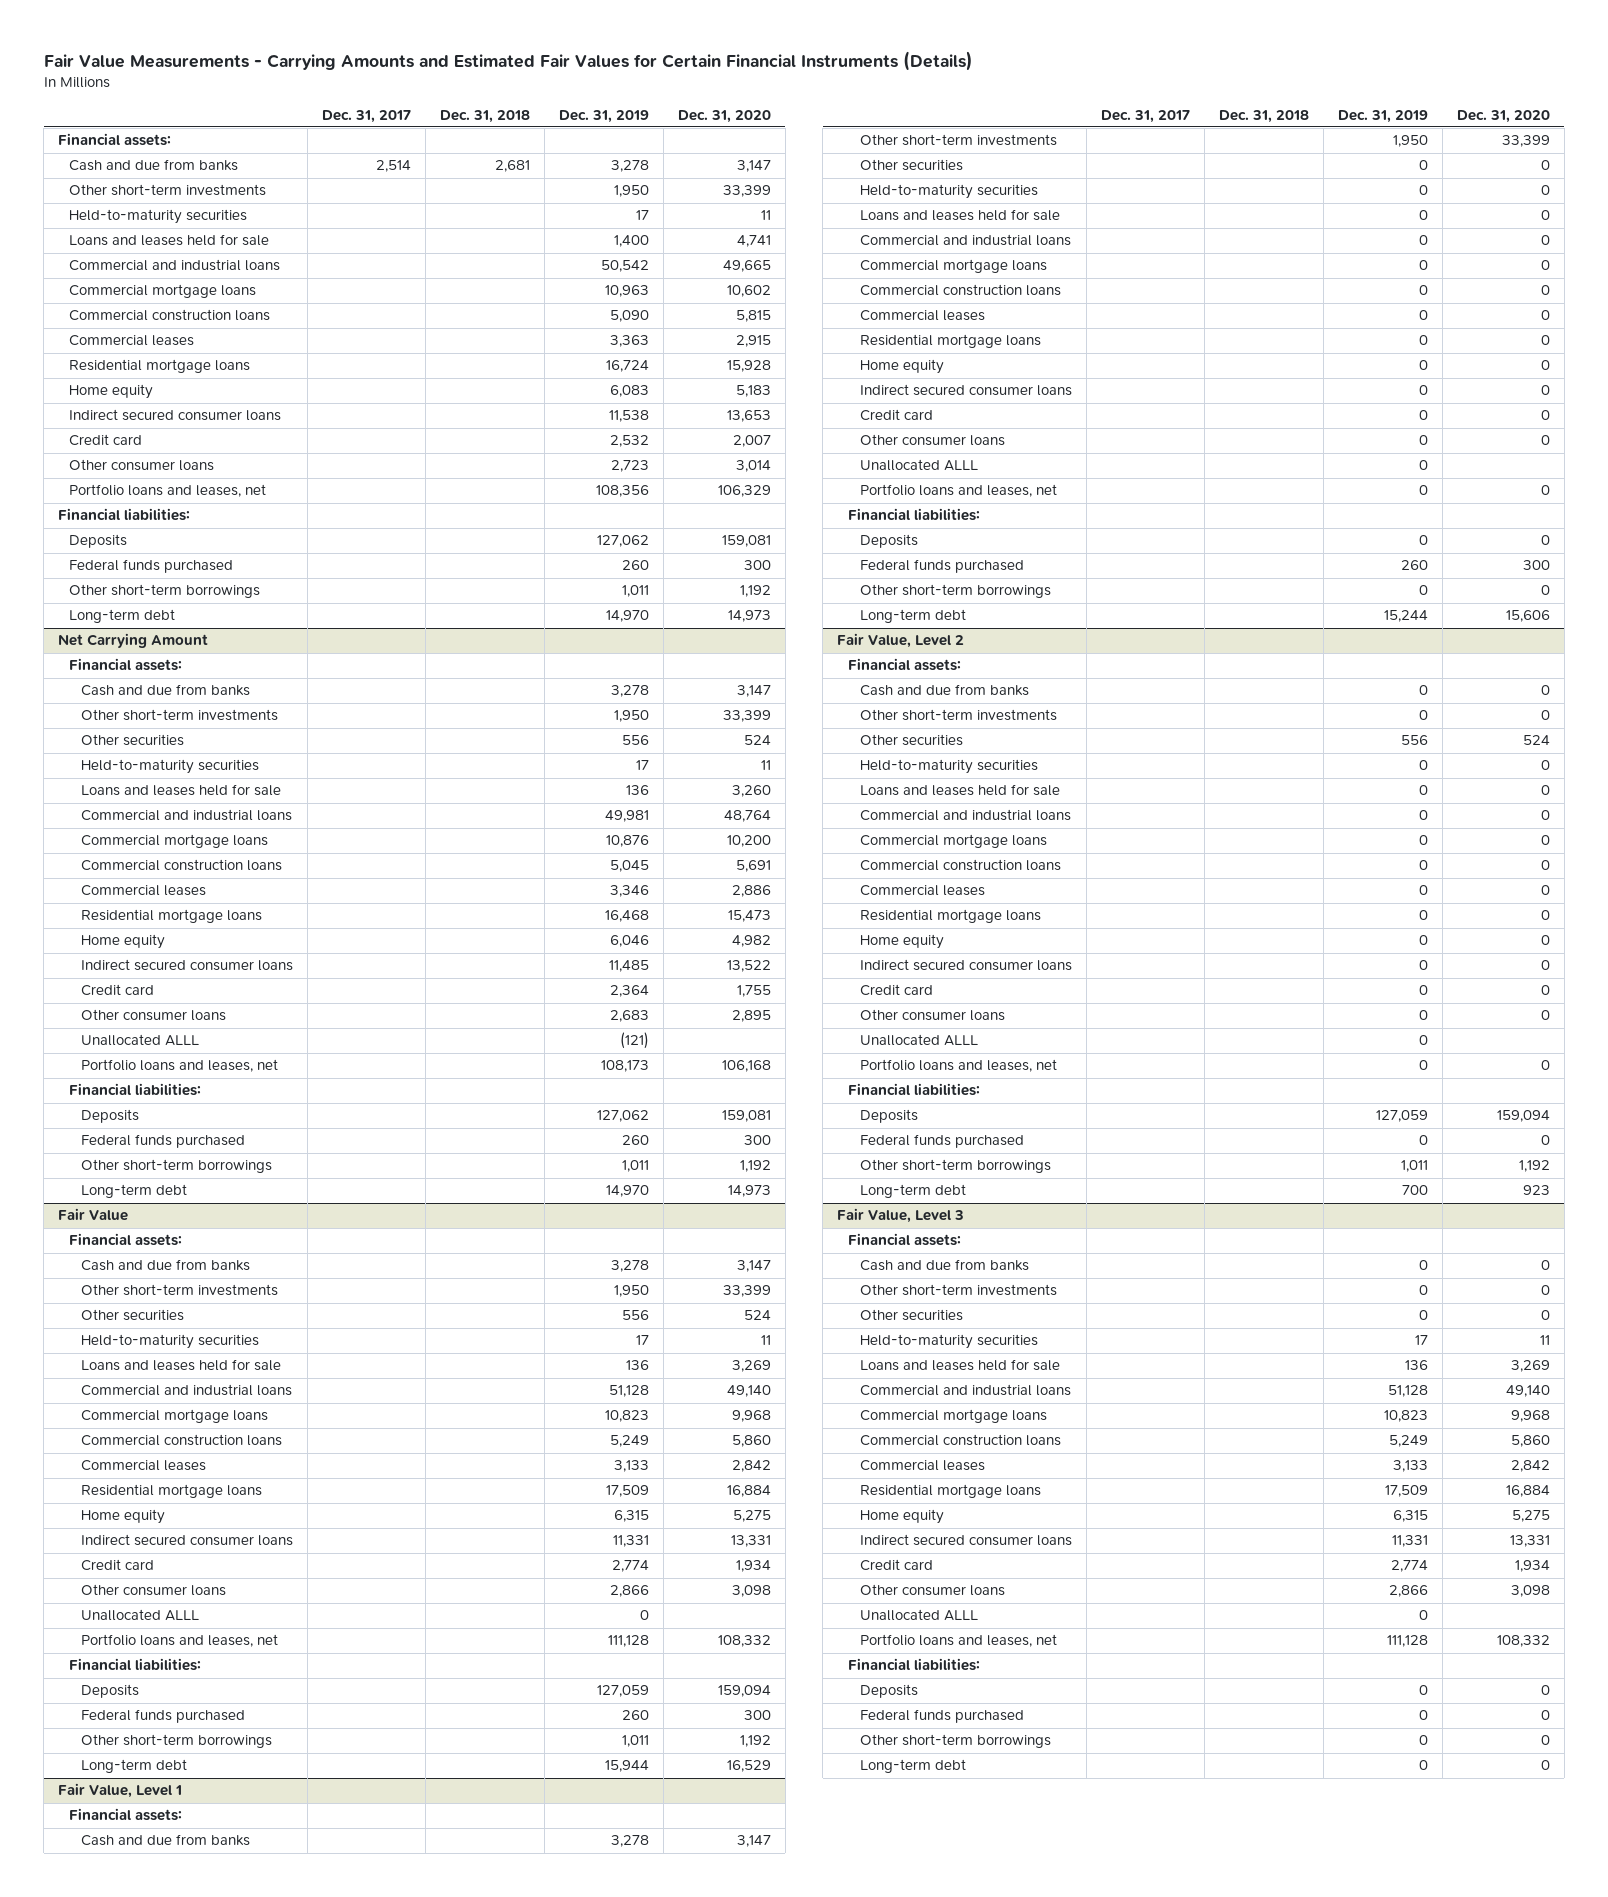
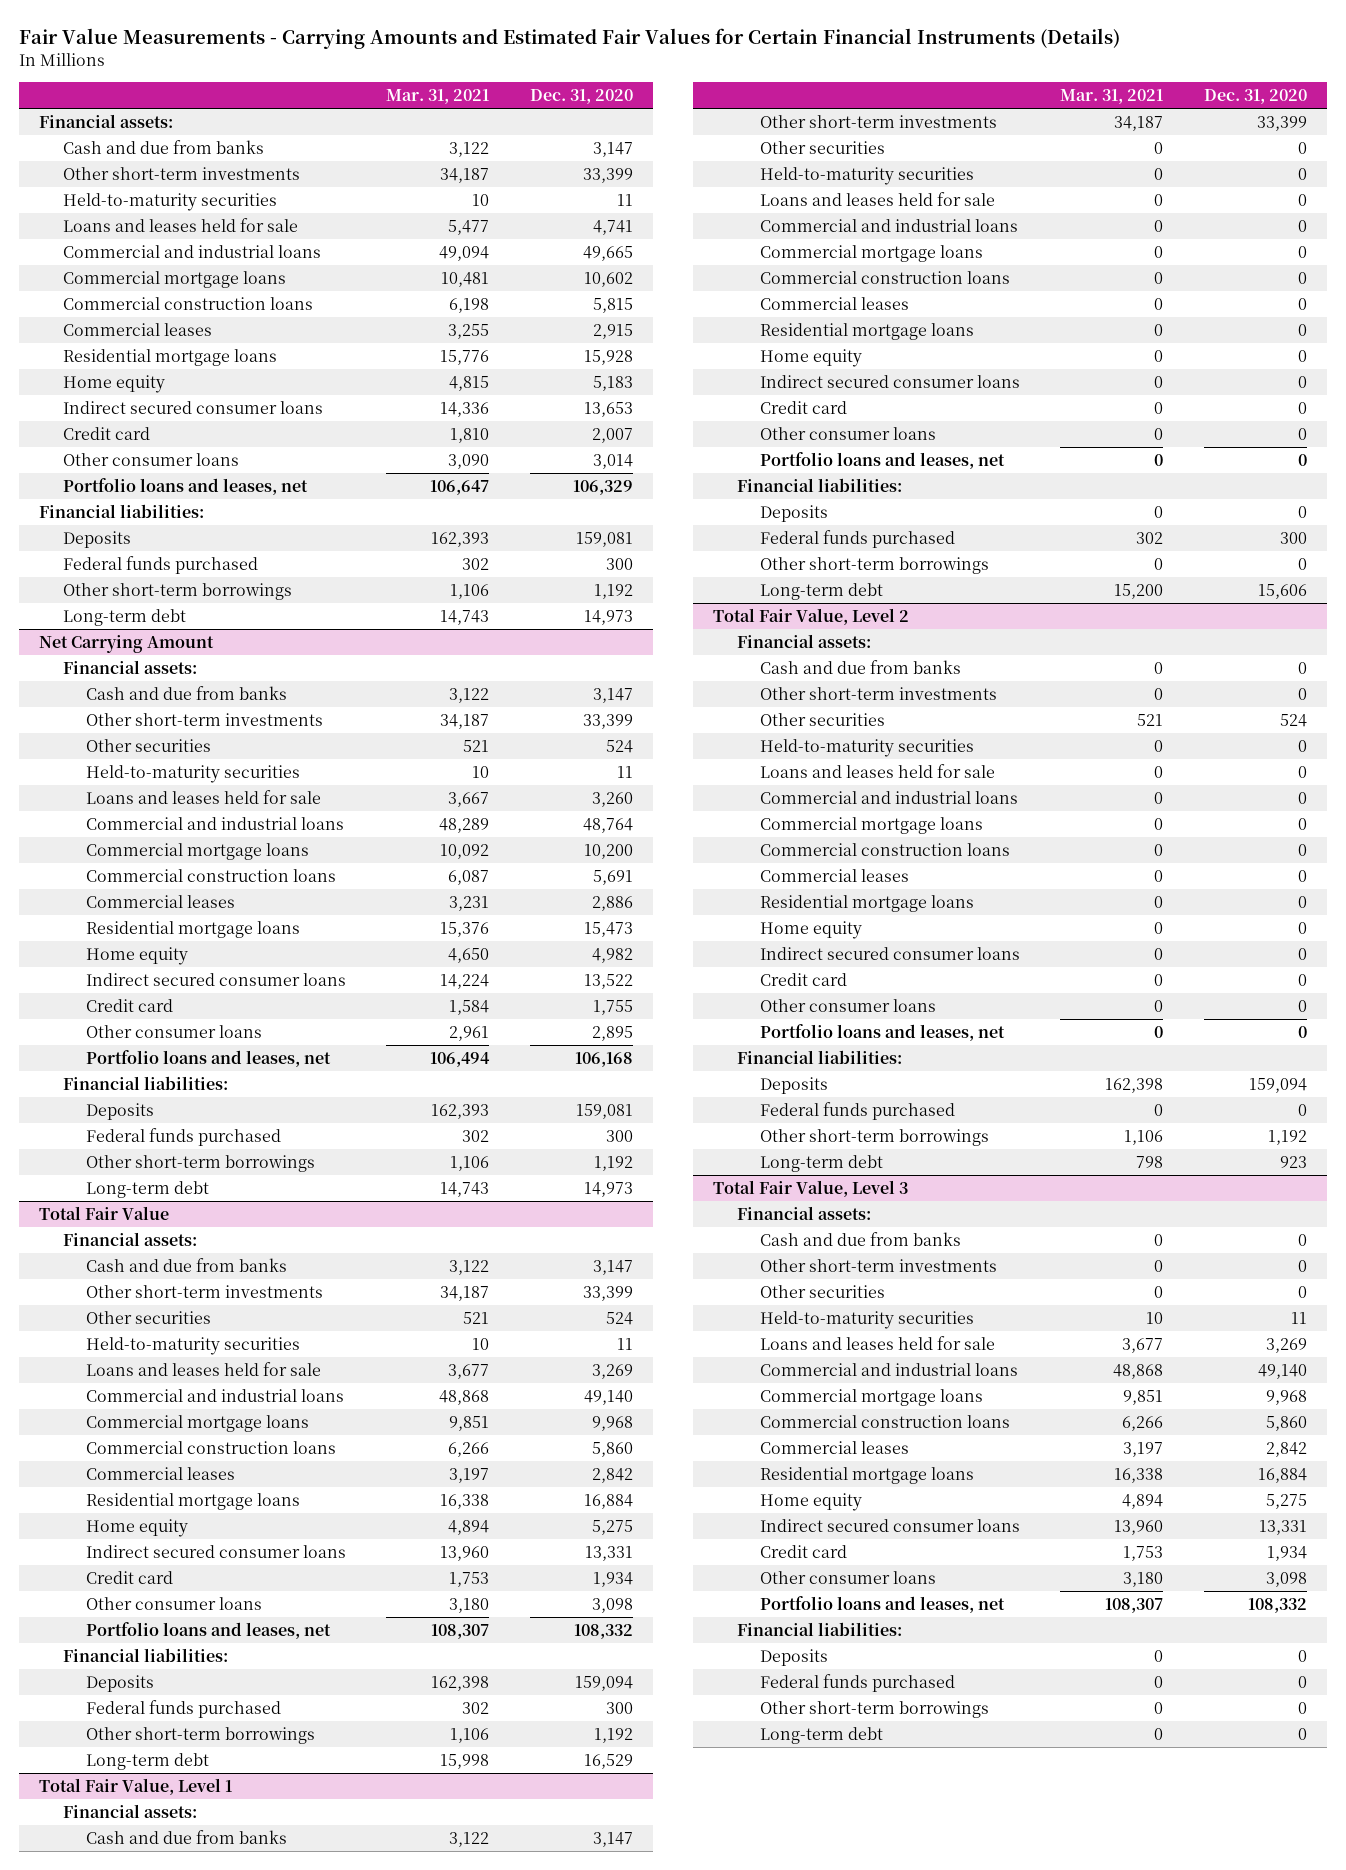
- | Dec. 31, 2017 | Dec. 31, 2018 | Dec. 31, 2019 | Dec. 31, 2020
+ | Mar. 31, 2021 | Dec. 31, 2020
@ Net Carrying Amount
- Unallocated ALLL | | | (121) |
- Fair Value
+ Total Fair Value
- Unallocated ALLL | | | 0 |
- Fair Value, Level 1
+ Total Fair Value, Level 1
- Unallocated ALLL | | | 0 |
- Fair Value, Level 2
+ Total Fair Value, Level 2
- Unallocated ALLL | | | 0 |
- Fair Value, Level 3
+ Total Fair Value, Level 3
- Unallocated ALLL | | | 0 |

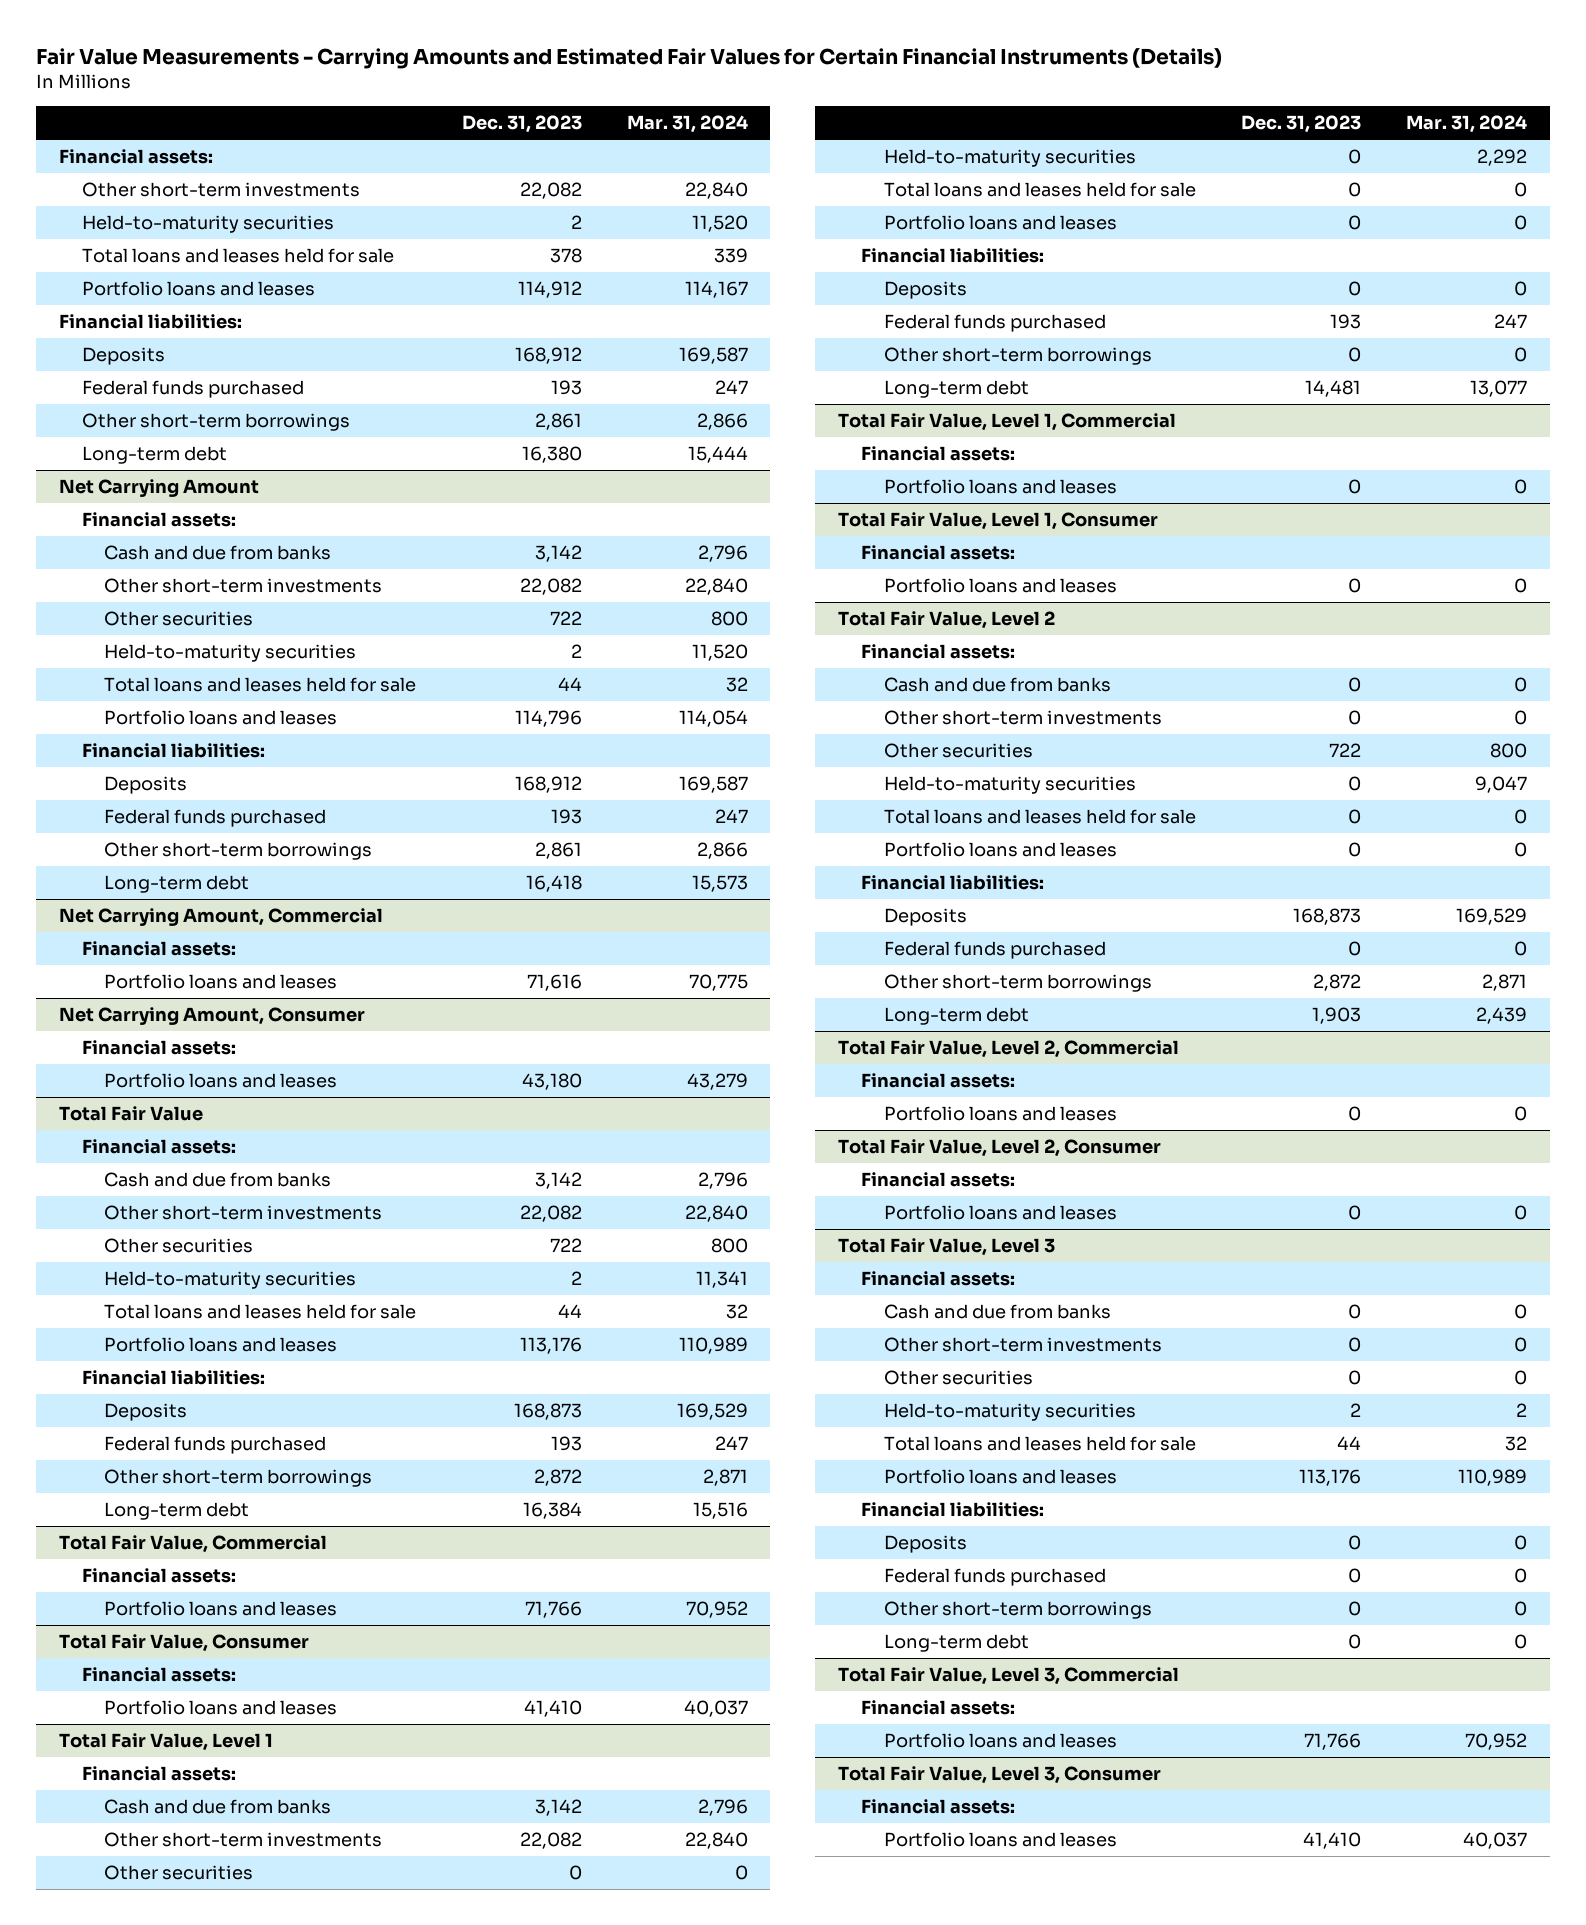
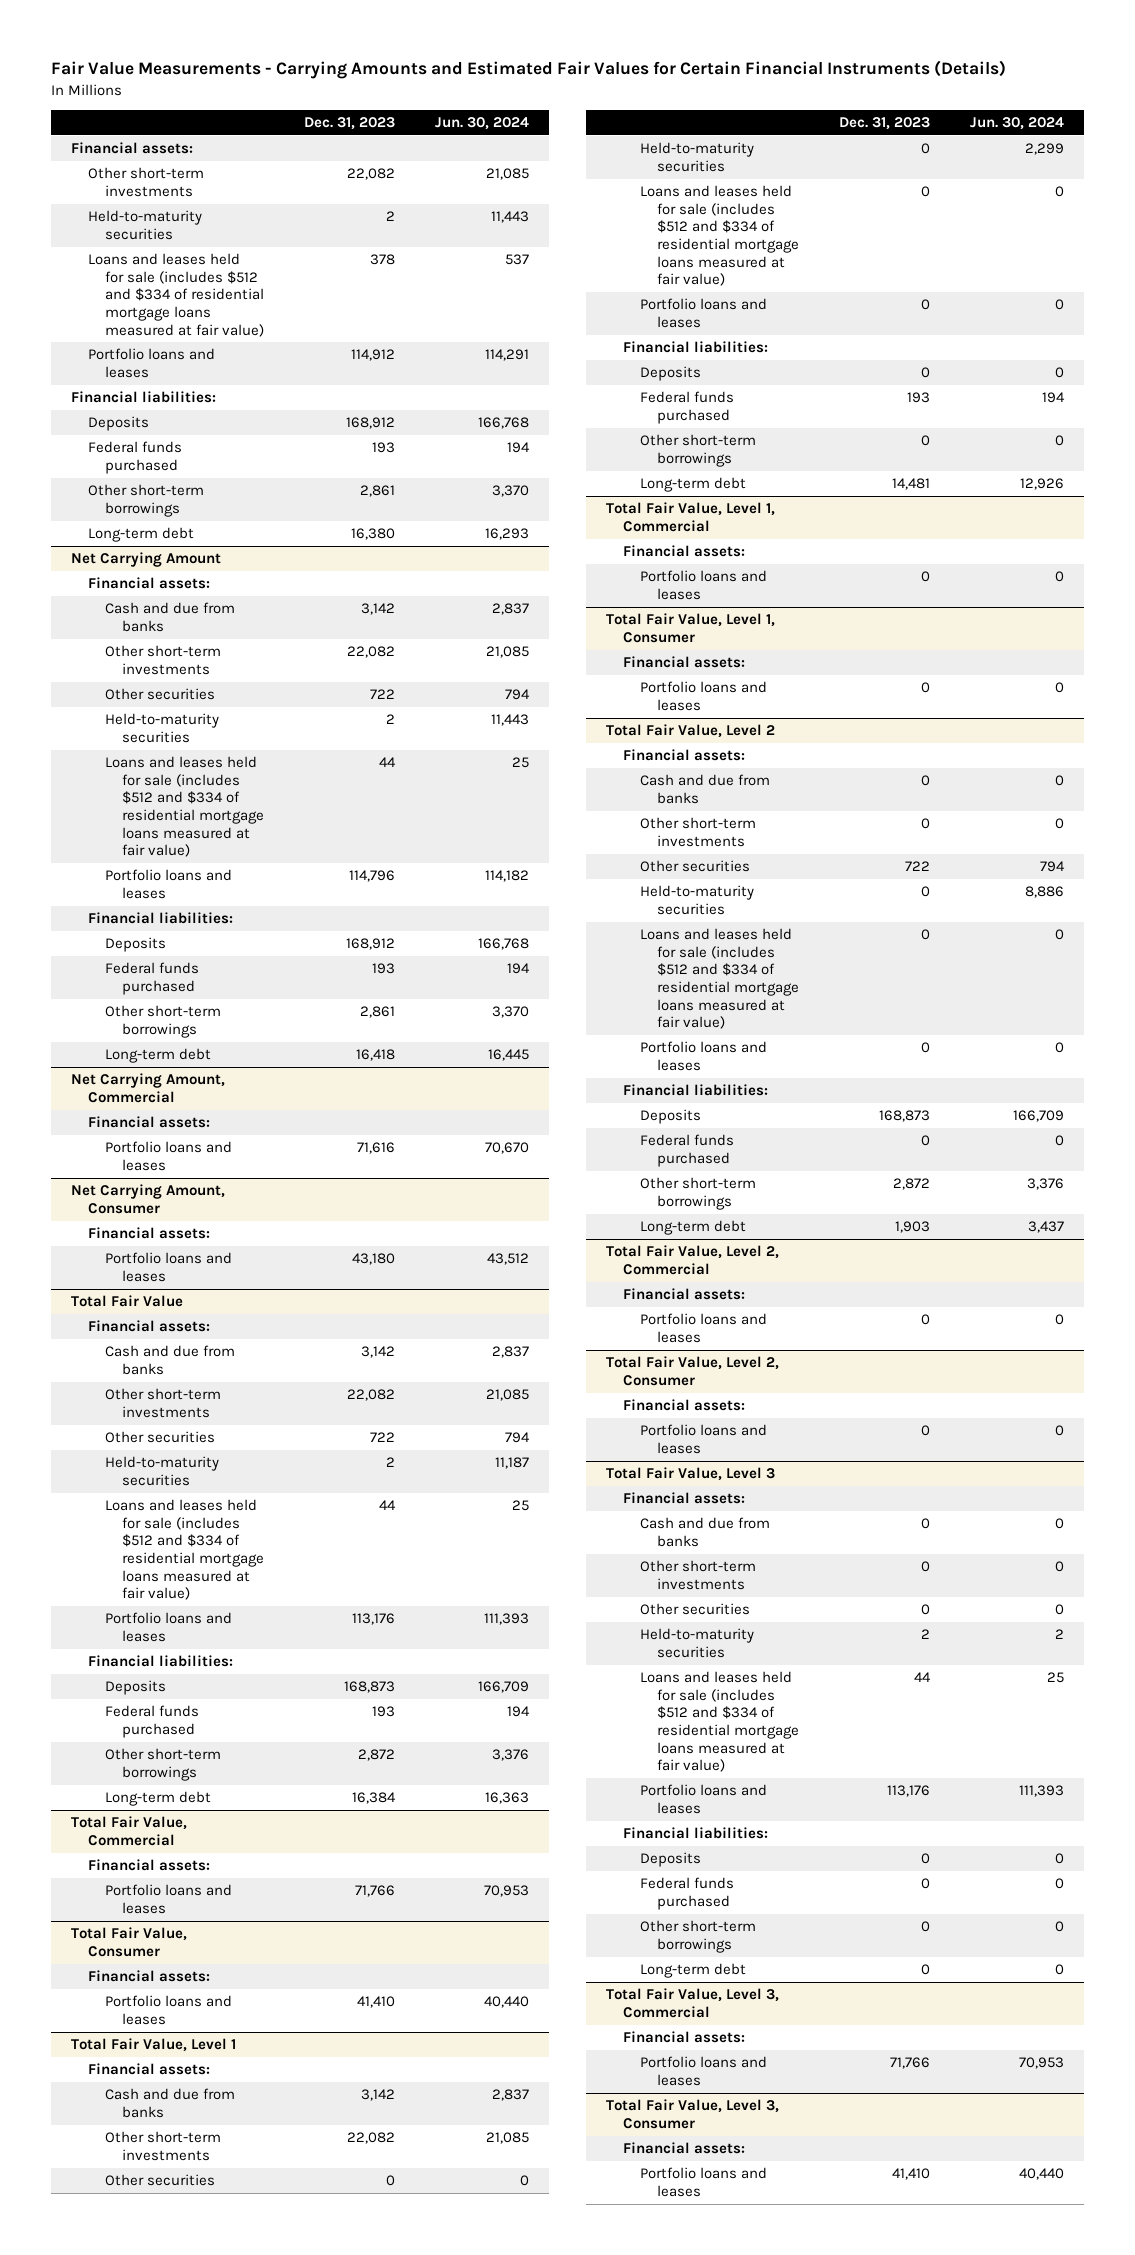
- | Dec. 31, 2023 | Mar. 31, 2024
+ | Dec. 31, 2023 | Jun. 30, 2024
- Total loans and leases held for sale | 378 | 339
+ Loans and leases held for sale (includes $512 and $334 of residential mortgage loans measured at fair value) | 378 | 537
@ Net Carrying Amount
- Total loans and leases held for sale | 44 | 32
+ Loans and leases held for sale (includes $512 and $334 of residential mortgage loans measured at fair value) | 44 | 25
@ Total Fair Value
- Total loans and leases held for sale | 44 | 32
+ Loans and leases held for sale (includes $512 and $334 of residential mortgage loans measured at fair value) | 44 | 25
@ Total Fair Value, Level 1
- Total loans and leases held for sale | 0 | 0
+ Loans and leases held for sale (includes $512 and $334 of residential mortgage loans measured at fair value) | 0 | 0
@ Total Fair Value, Level 2
- Total loans and leases held for sale | 0 | 0
+ Loans and leases held for sale (includes $512 and $334 of residential mortgage loans measured at fair value) | 0 | 0
@ Total Fair Value, Level 3
- Total loans and leases held for sale | 44 | 32
+ Loans and leases held for sale (includes $512 and $334 of residential mortgage loans measured at fair value) | 44 | 25

